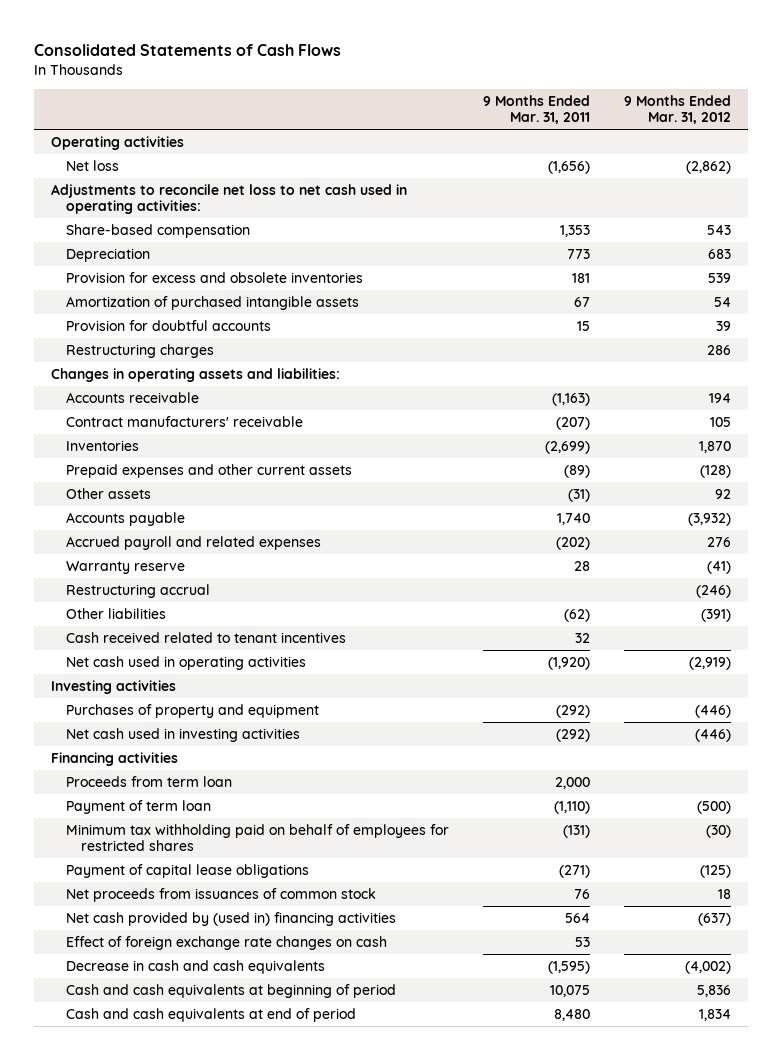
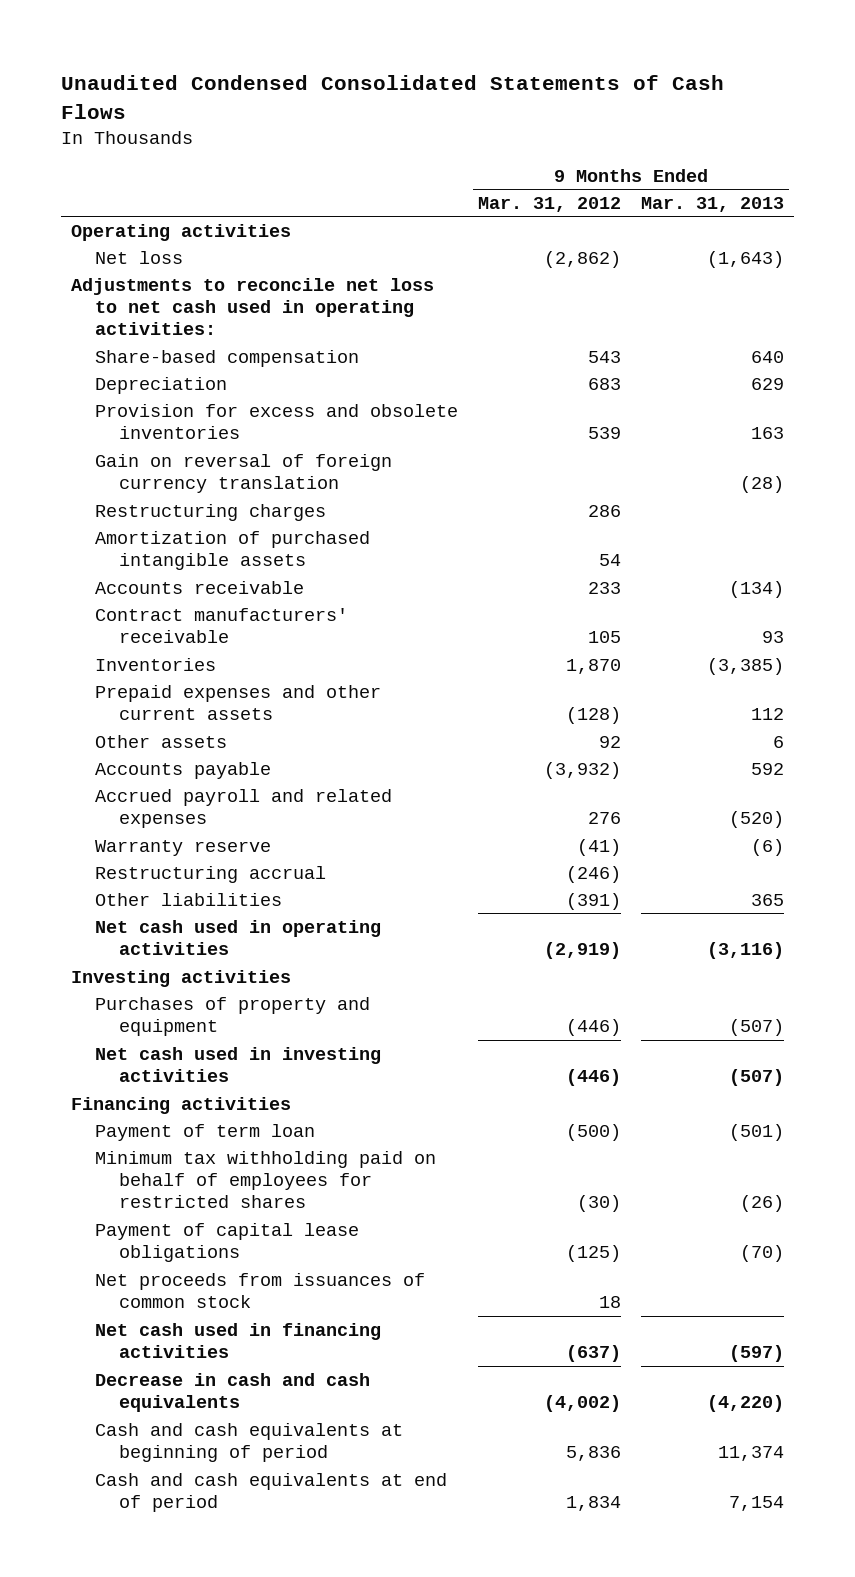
- Consolidated Statements of Cash Flows
+ Unaudited Condensed Consolidated Statements of Cash Flows
- | 9 Months Ended Mar. 31, 2011 | 9 Months Ended Mar. 31, 2012
+ | 9 Months Ended Mar. 31, 2012 | 9 Months Ended Mar. 31, 2013
- Provision for doubtful accounts | 15 | 39
+ Gain on reversal of foreign currency translation | | (28)
- Changes in operating assets and liabilities:
- Accounts receivable | (1,163) | 194
moved down: Amortization of purchased intangible assets | 54 |
+ Accounts receivable | 233 | (134)
- Cash received related to tenant incentives | 32 |
- Proceeds from term loan | 2,000 |
- Net cash provided by (used in) financing activities | 564 | (637)
- Effect of foreign exchange rate changes on cash | 53 |
+ Net cash used in financing activities | (637) | (597)

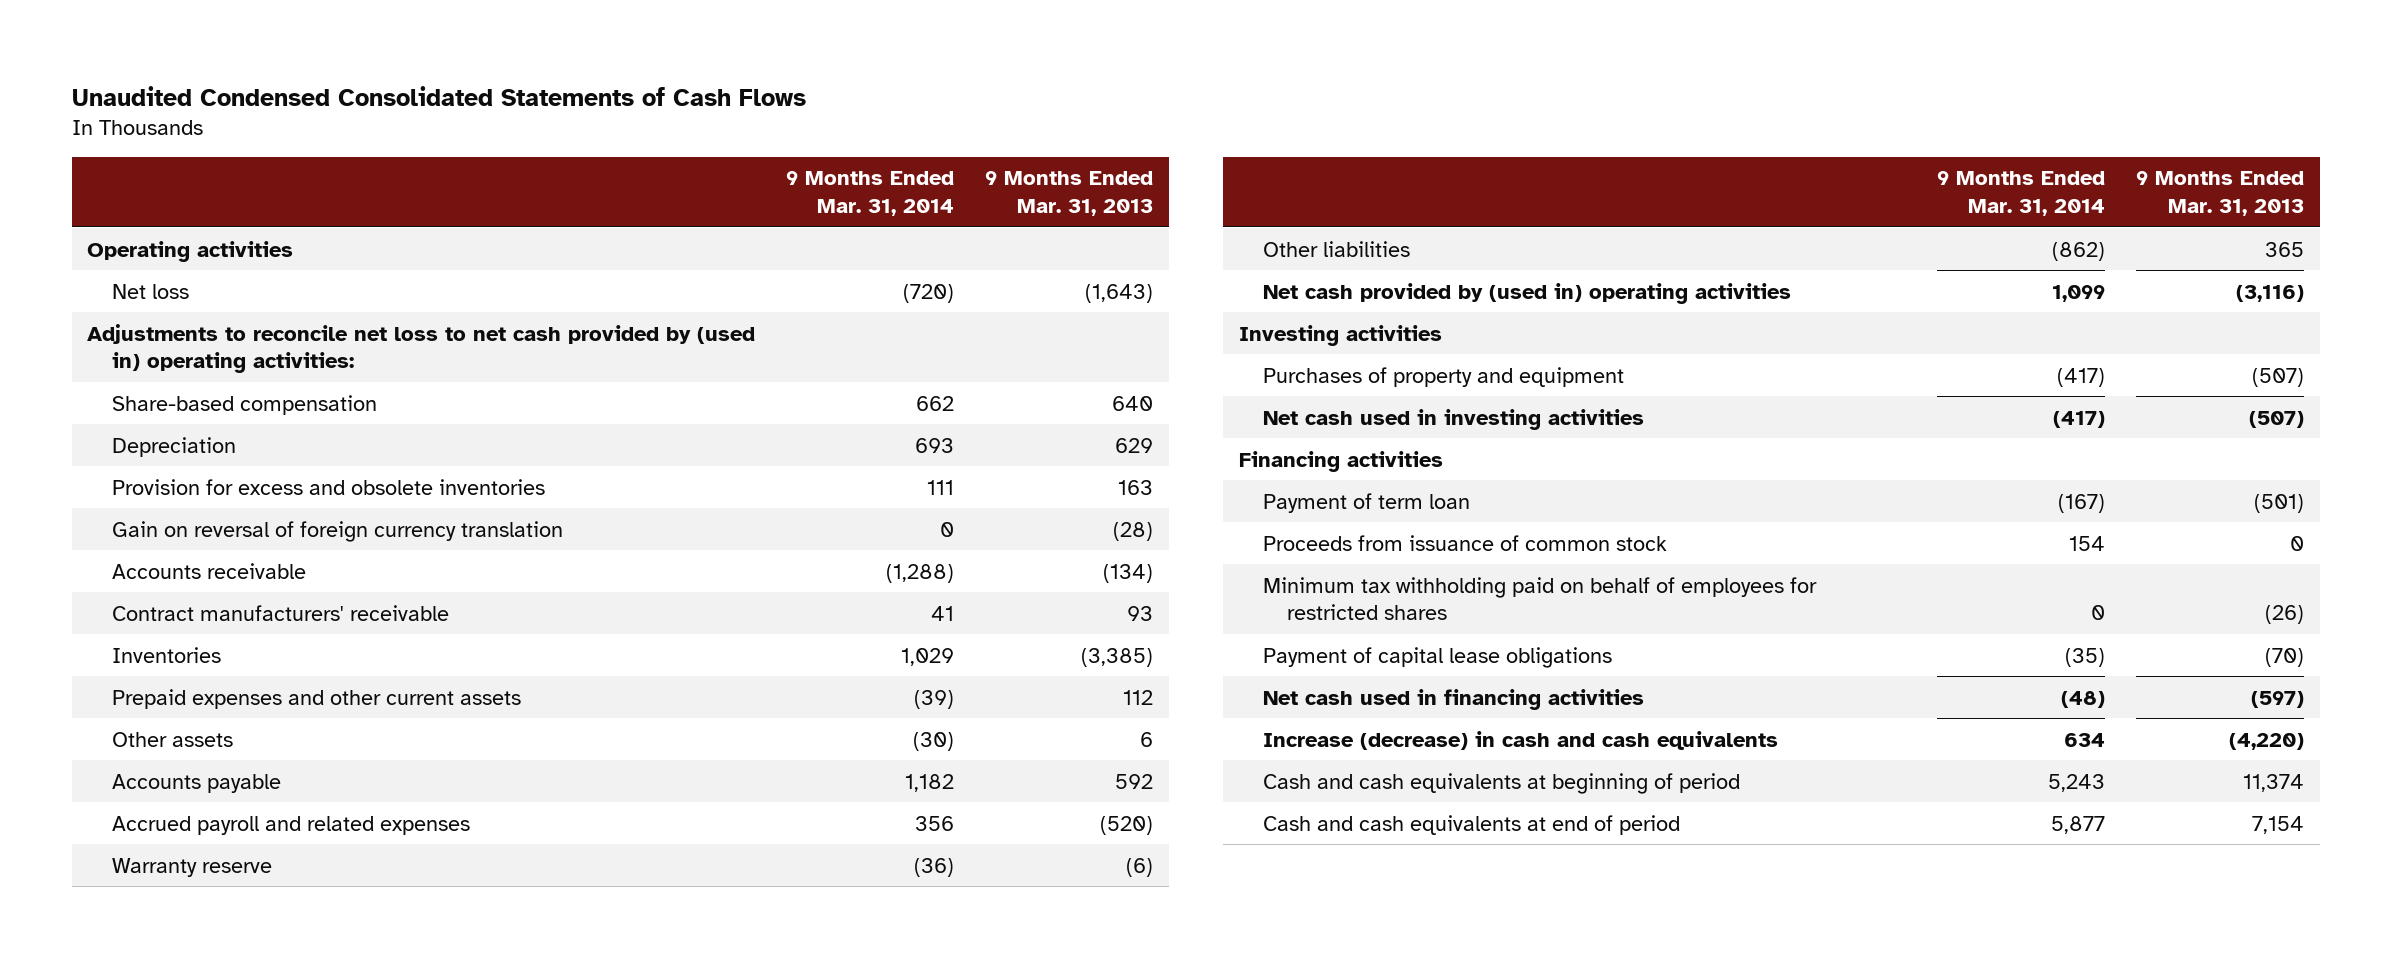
- | 9 Months Ended Mar. 31, 2012 | 9 Months Ended Mar. 31, 2013
+ | 9 Months Ended Mar. 31, 2014 | 9 Months Ended Mar. 31, 2013
- Adjustments to reconcile net loss to net cash used in operating activities:
+ Adjustments to reconcile net loss to net cash provided by (used in) operating activities:
- Restructuring charges | 286 |
- Amortization of purchased intangible assets | 54 |
- Restructuring accrual | (246) |
- Net cash used in operating activities | (2,919) | (3,116)
+ Net cash provided by (used in) operating activities | 1,099 | (3,116)
+ Proceeds from issuance of common stock | 154 | 0
- Net proceeds from issuances of common stock | 18 |
- Decrease in cash and cash equivalents | (4,002) | (4,220)
+ Increase (decrease) in cash and cash equivalents | 634 | (4,220)

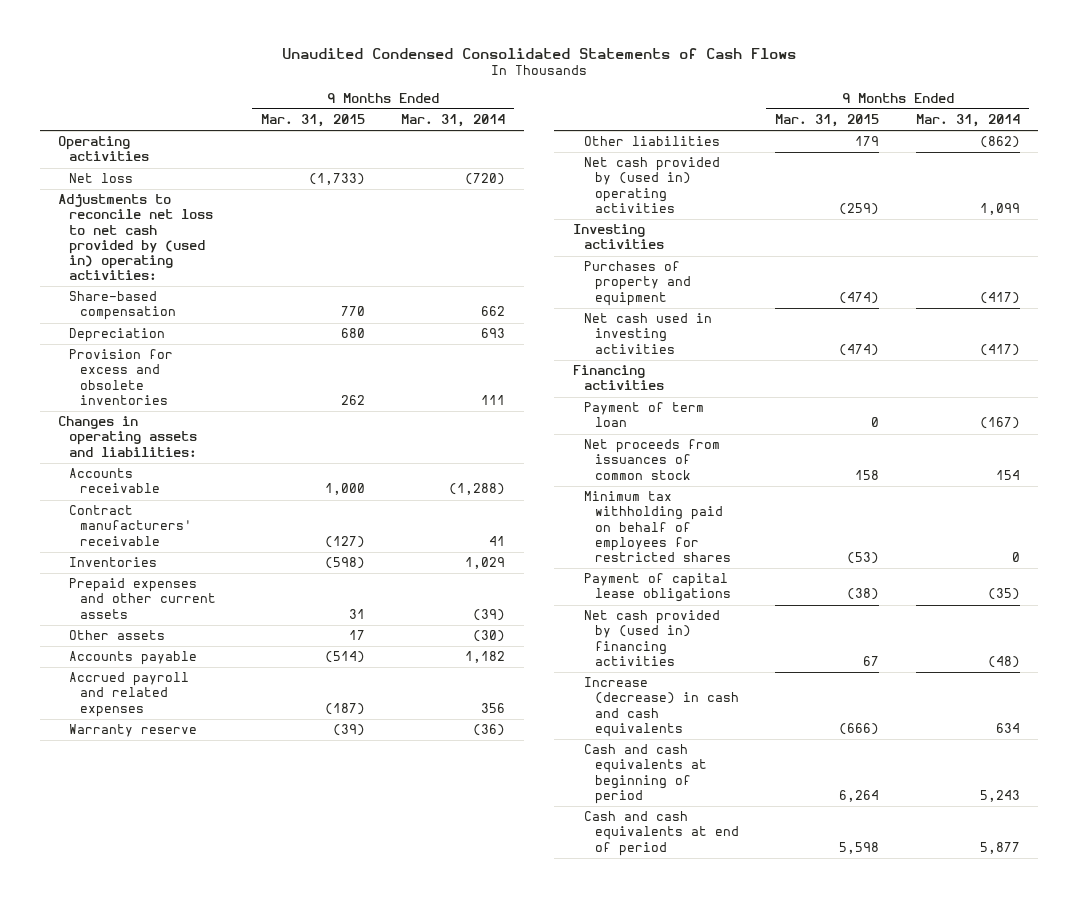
- | 9 Months Ended Mar. 31, 2014 | 9 Months Ended Mar. 31, 2013
+ | 9 Months Ended Mar. 31, 2015 | 9 Months Ended Mar. 31, 2014
- Gain on reversal of foreign currency translation | 0 | (28)
+ Changes in operating assets and liabilities:
- Proceeds from issuance of common stock | 154 | 0
+ Net proceeds from issuances of common stock | 158 | 154
- Net cash used in financing activities | (48) | (597)
+ Net cash provided by (used in) financing activities | 67 | (48)

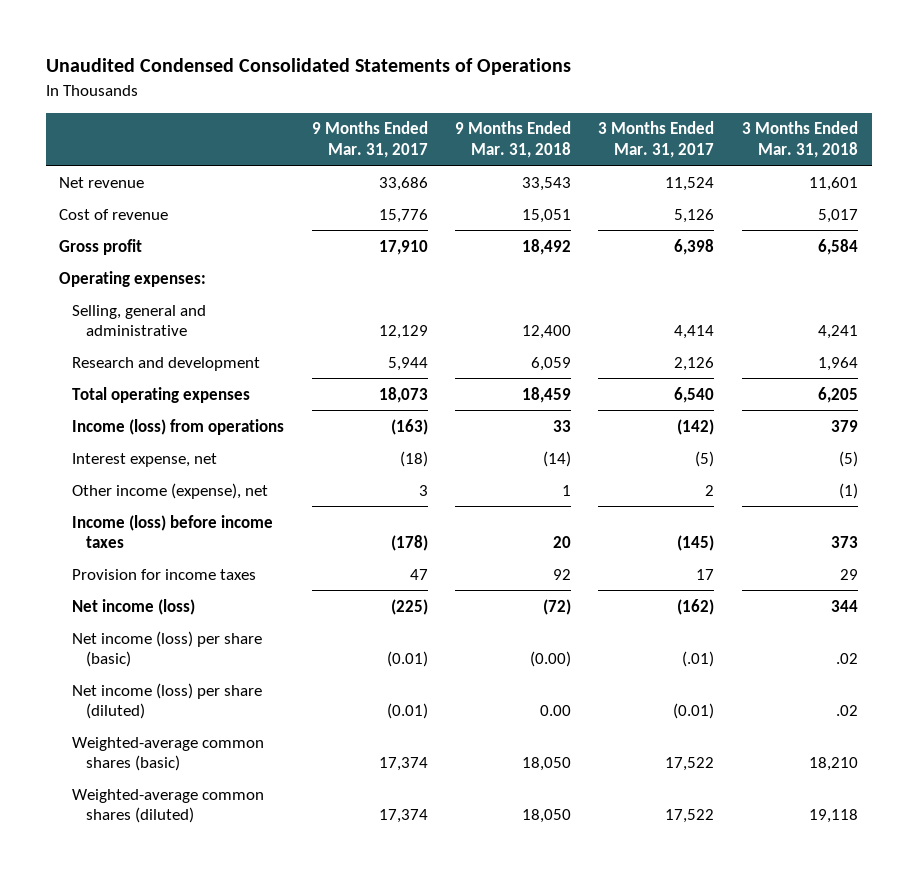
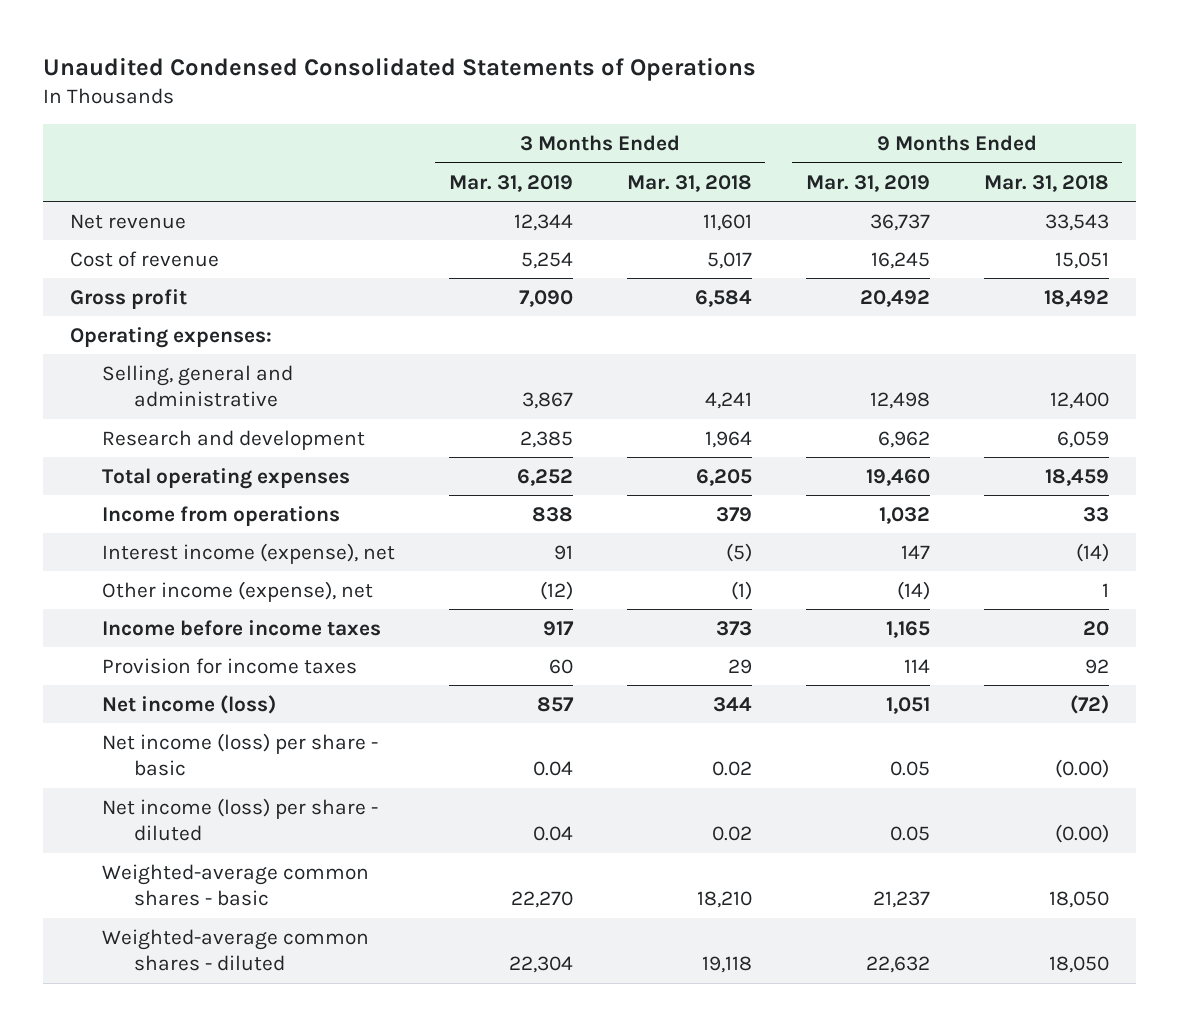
- | 9 Months Ended Mar. 31, 2017 | 9 Months Ended Mar. 31, 2018 | 3 Months Ended Mar. 31, 2017 | 3 Months Ended Mar. 31, 2018
+ | 3 Months Ended Mar. 31, 2019 | 3 Months Ended Mar. 31, 2018 | 9 Months Ended Mar. 31, 2019 | 9 Months Ended Mar. 31, 2018
- Income (loss) from operations | (163) | 33 | (142) | 379
- Interest expense, net | (18) | (14) | (5) | (5)
+ Income from operations | 838 | 379 | 1,032 | 33
+ Interest income (expense), net | 91 | (5) | 147 | (14)
- Income (loss) before income taxes | (178) | 20 | (145) | 373
+ Income before income taxes | 917 | 373 | 1,165 | 20
- Net income (loss) per share (basic) | (0.01) | (0.00) | (.01) | .02
- Net income (loss) per share (diluted) | (0.01) | 0.00 | (0.01) | .02
- Weighted-average common shares (basic) | 17,374 | 18,050 | 17,522 | 18,210
- Weighted-average common shares (diluted) | 17,374 | 18,050 | 17,522 | 19,118
+ Net income (loss) per share - basic | 0.04 | 0.02 | 0.05 | (0.00)
+ Net income (loss) per share - diluted | 0.04 | 0.02 | 0.05 | (0.00)
+ Weighted-average common shares - basic | 22,270 | 18,210 | 21,237 | 18,050
+ Weighted-average common shares - diluted | 22,304 | 19,118 | 22,632 | 18,050

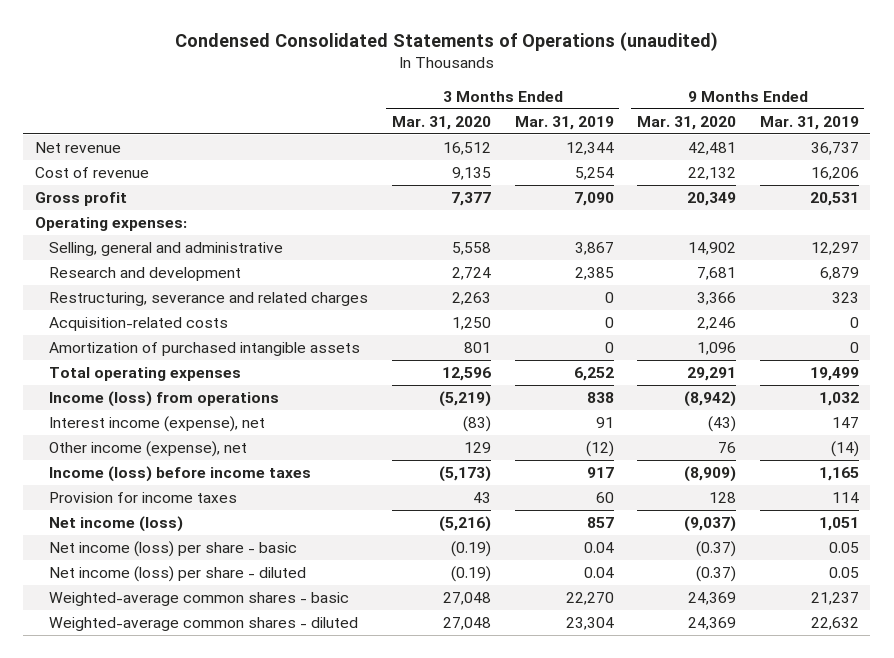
- Unaudited Condensed Consolidated Statements of Operations
+ Condensed Consolidated Statements of Operations (unaudited)
- | 3 Months Ended Mar. 31, 2019 | 3 Months Ended Mar. 31, 2018 | 9 Months Ended Mar. 31, 2019 | 9 Months Ended Mar. 31, 2018
+ | 3 Months Ended Mar. 31, 2020 | 3 Months Ended Mar. 31, 2019 | 9 Months Ended Mar. 31, 2020 | 9 Months Ended Mar. 31, 2019
- Cost of revenue | 5,254 | 5,017 | 16,245 | 15,051
- Gross profit | 7,090 | 6,584 | 20,492 | 18,492
+ Cost of revenue | 9,135 | 5,254 | 22,132 | 16,206
+ Gross profit | 7,377 | 7,090 | 20,349 | 20,531
- Selling, general and administrative | 3,867 | 4,241 | 12,498 | 12,400
- Research and development | 2,385 | 1,964 | 6,962 | 6,059
- Total operating expenses | 6,252 | 6,205 | 19,460 | 18,459
- Income from operations | 838 | 379 | 1,032 | 33
+ Selling, general and administrative | 5,558 | 3,867 | 14,902 | 12,297
+ Research and development | 2,724 | 2,385 | 7,681 | 6,879
+ Restructuring, severance and related charges | 2,263 | 0 | 3,366 | 323
+ Acquisition-related costs | 1,250 | 0 | 2,246 | 0
+ Amortization of purchased intangible assets | 801 | 0 | 1,096 | 0
+ Total operating expenses | 12,596 | 6,252 | 29,291 | 19,499
+ Income (loss) from operations | (5,219) | 838 | (8,942) | 1,032
- Income before income taxes | 917 | 373 | 1,165 | 20
+ Income (loss) before income taxes | (5,173) | 917 | (8,909) | 1,165
- Weighted-average common shares - diluted | 22,304 | 19,118 | 22,632 | 18,050
+ Weighted-average common shares - diluted | 27,048 | 23,304 | 24,369 | 22,632

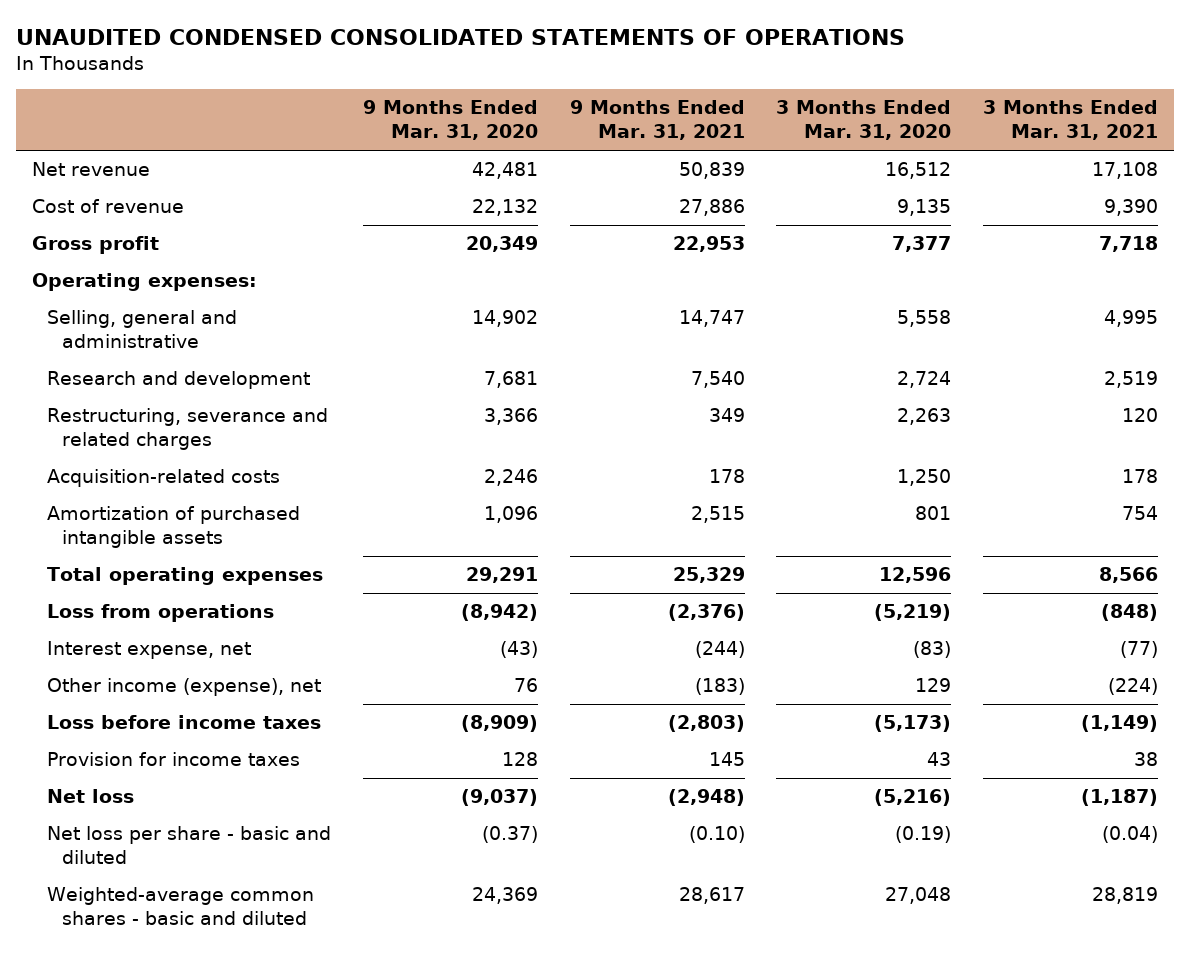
- Condensed Consolidated Statements of Operations (unaudited)
+ UNAUDITED CONDENSED CONSOLIDATED STATEMENTS OF OPERATIONS
- | 3 Months Ended Mar. 31, 2020 | 3 Months Ended Mar. 31, 2019 | 9 Months Ended Mar. 31, 2020 | 9 Months Ended Mar. 31, 2019
+ | 9 Months Ended Mar. 31, 2020 | 9 Months Ended Mar. 31, 2021 | 3 Months Ended Mar. 31, 2020 | 3 Months Ended Mar. 31, 2021
- Income (loss) from operations | (5,219) | 838 | (8,942) | 1,032
- Interest income (expense), net | (83) | 91 | (43) | 147
+ Loss from operations | (8,942) | (2,376) | (5,219) | (848)
+ Interest expense, net | (43) | (244) | (83) | (77)
- Income (loss) before income taxes | (5,173) | 917 | (8,909) | 1,165
+ Loss before income taxes | (8,909) | (2,803) | (5,173) | (1,149)
- Net income (loss) | (5,216) | 857 | (9,037) | 1,051
- Net income (loss) per share - basic | (0.19) | 0.04 | (0.37) | 0.05
- Net income (loss) per share - diluted | (0.19) | 0.04 | (0.37) | 0.05
- Weighted-average common shares - basic | 27,048 | 22,270 | 24,369 | 21,237
- Weighted-average common shares - diluted | 27,048 | 23,304 | 24,369 | 22,632
+ Net loss | (9,037) | (2,948) | (5,216) | (1,187)
+ Net loss per share - basic and diluted | (0.37) | (0.10) | (0.19) | (0.04)
+ Weighted-average common shares - basic and diluted | 24,369 | 28,617 | 27,048 | 28,819

